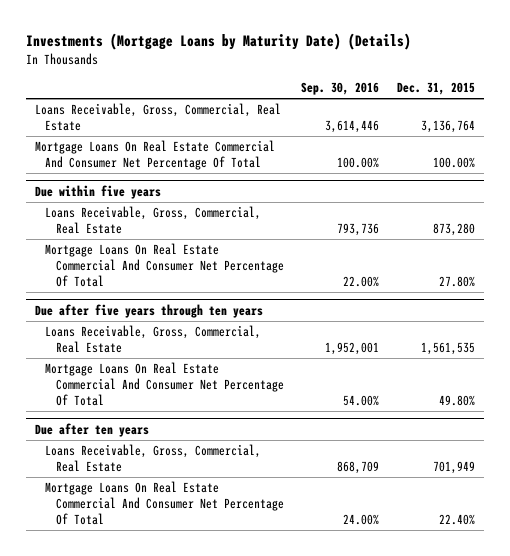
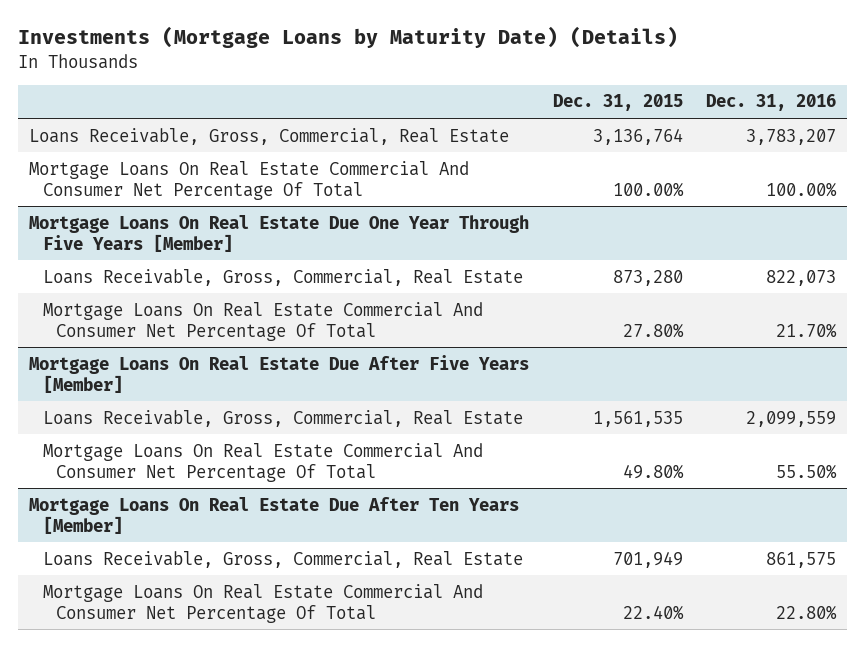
- | Sep. 30, 2016 | Dec. 31, 2015
+ | Dec. 31, 2015 | Dec. 31, 2016
- Due within five years
+ Mortgage Loans On Real Estate Due One Year Through Five Years [Member]
- Due after five years through ten years
+ Mortgage Loans On Real Estate Due After Five Years [Member]
- Due after ten years
+ Mortgage Loans On Real Estate Due After Ten Years [Member]

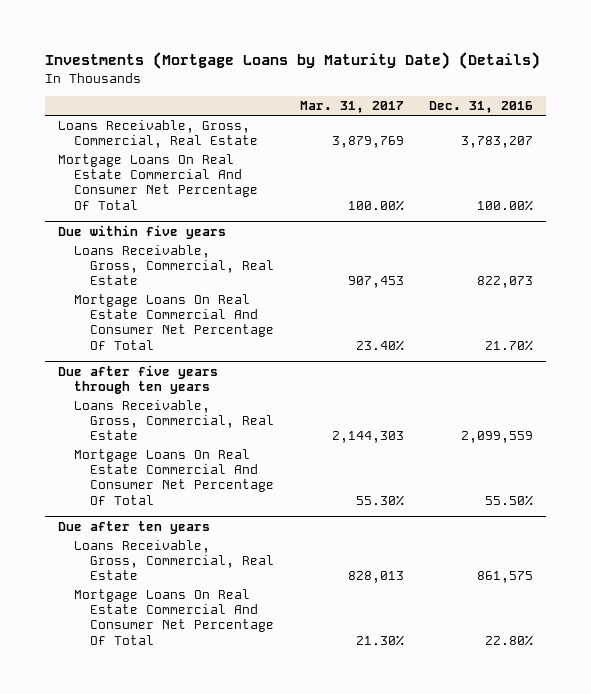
- | Dec. 31, 2015 | Dec. 31, 2016
+ | Mar. 31, 2017 | Dec. 31, 2016
- Mortgage Loans On Real Estate Due One Year Through Five Years [Member]
+ Due within five years
- Mortgage Loans On Real Estate Due After Five Years [Member]
+ Due after five years through ten years
- Mortgage Loans On Real Estate Due After Ten Years [Member]
+ Due after ten years

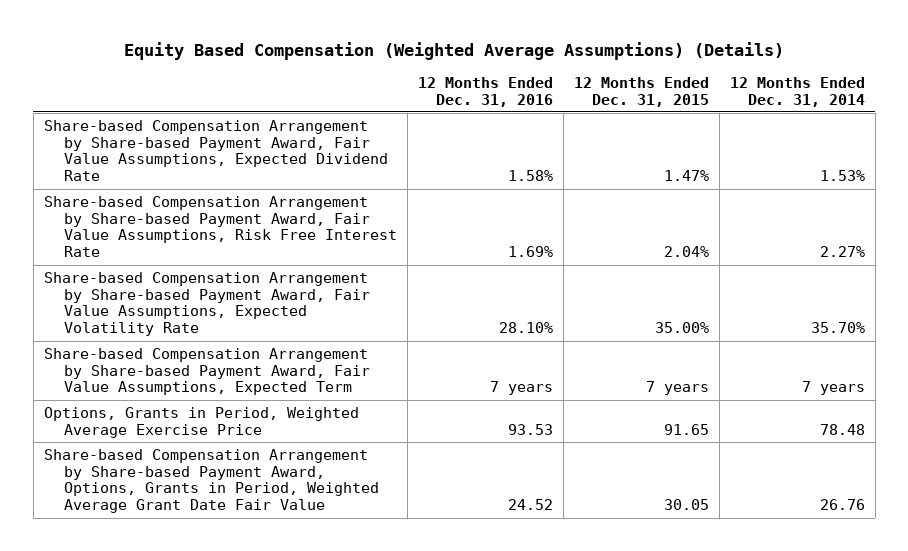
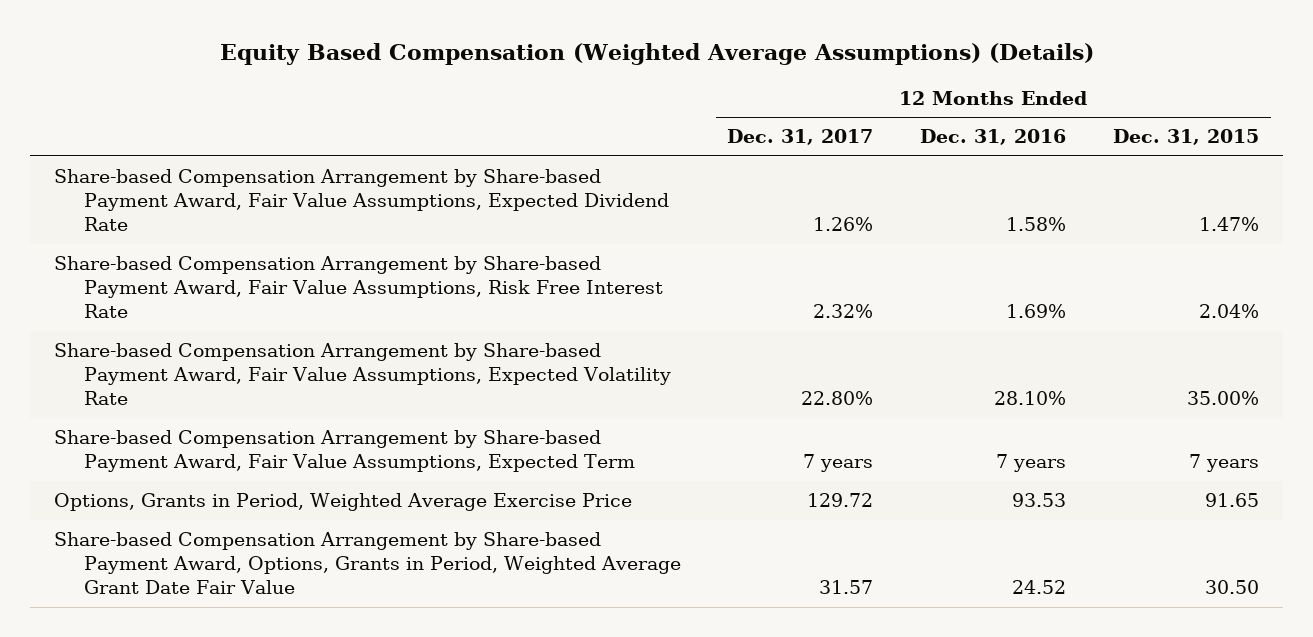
- | 12 Months Ended Dec. 31, 2016 | 12 Months Ended Dec. 31, 2015 | 12 Months Ended Dec. 31, 2014
+ | 12 Months Ended Dec. 31, 2017 | 12 Months Ended Dec. 31, 2016 | 12 Months Ended Dec. 31, 2015
- Share-based Compensation Arrangement by Share-based Payment Award, Options, Grants in Period, Weighted Average Grant Date Fair Value | 24.52 | 30.05 | 26.76
+ Share-based Compensation Arrangement by Share-based Payment Award, Options, Grants in Period, Weighted Average Grant Date Fair Value | 31.57 | 24.52 | 30.50

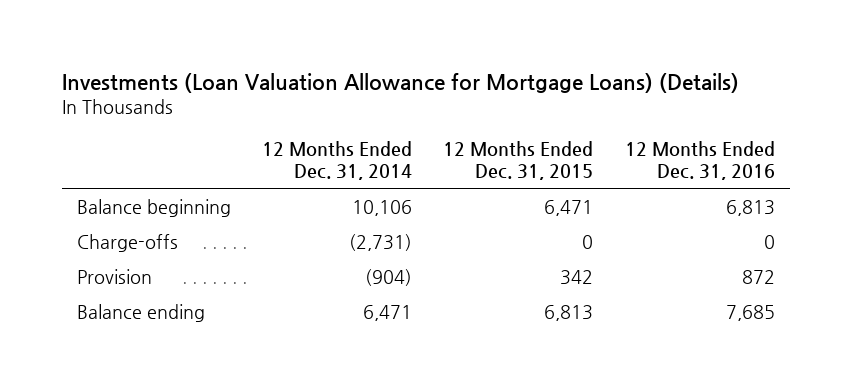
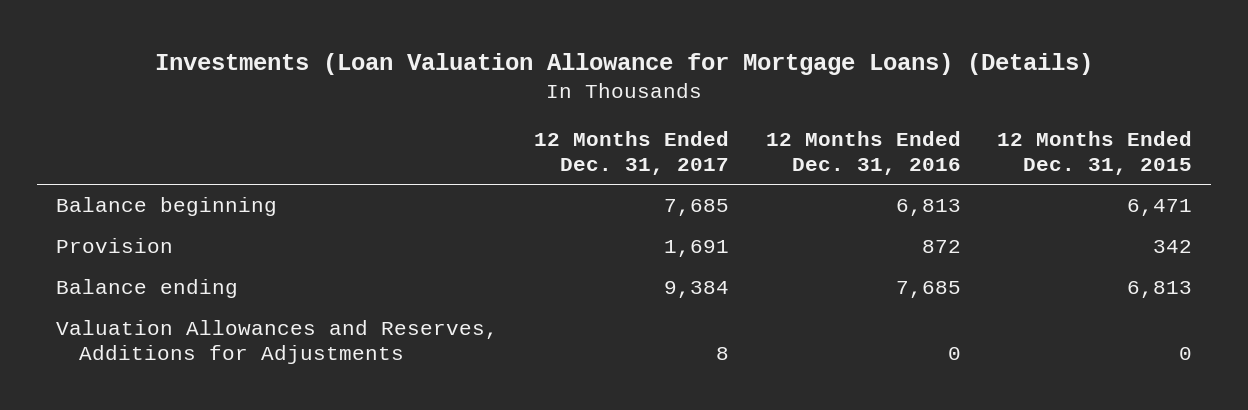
- | 12 Months Ended Dec. 31, 2014 | 12 Months Ended Dec. 31, 2015 | 12 Months Ended Dec. 31, 2016
+ | 12 Months Ended Dec. 31, 2017 | 12 Months Ended Dec. 31, 2016 | 12 Months Ended Dec. 31, 2015
- Charge-offs | (2,731) | 0 | 0
+ Valuation Allowances and Reserves, Additions for Adjustments | 8 | 0 | 0

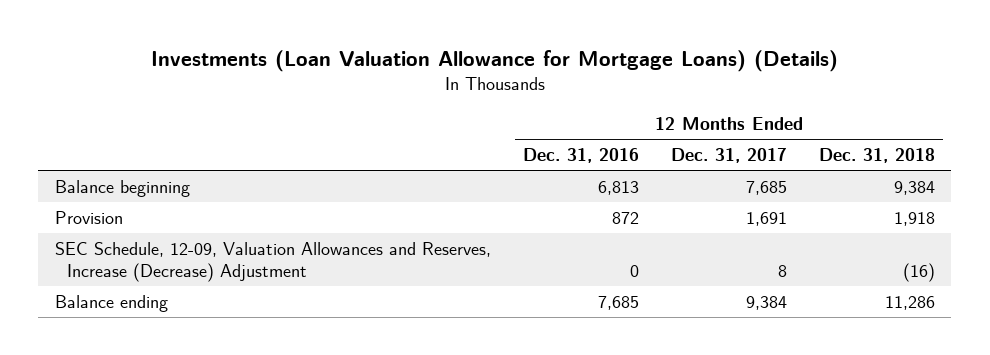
- | 12 Months Ended Dec. 31, 2017 | 12 Months Ended Dec. 31, 2016 | 12 Months Ended Dec. 31, 2015
+ | 12 Months Ended Dec. 31, 2016 | 12 Months Ended Dec. 31, 2017 | 12 Months Ended Dec. 31, 2018
+ SEC Schedule, 12-09, Valuation Allowances and Reserves, Increase (Decrease) Adjustment | 0 | 8 | (16)
- Valuation Allowances and Reserves, Additions for Adjustments | 8 | 0 | 0

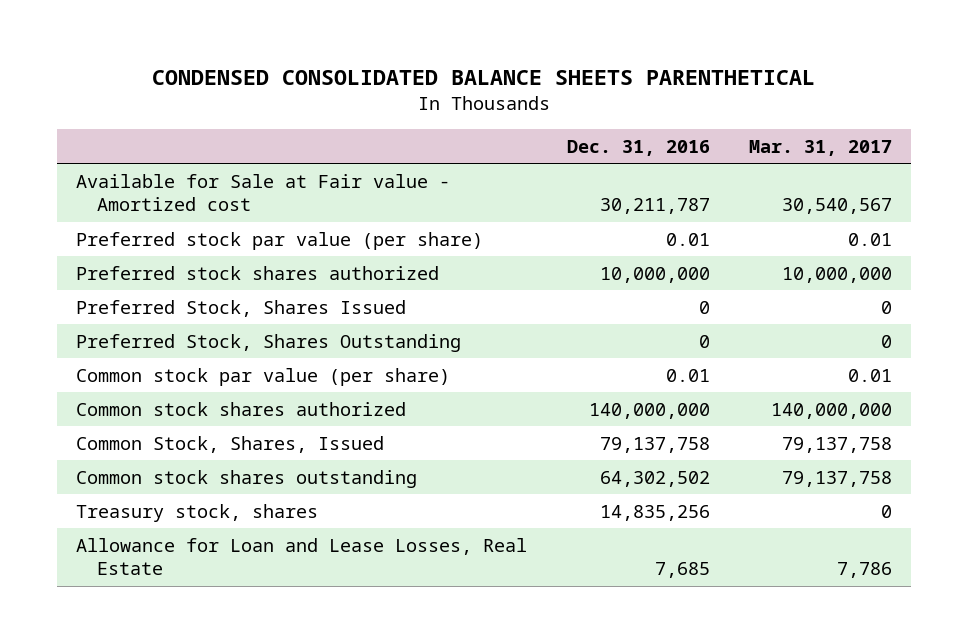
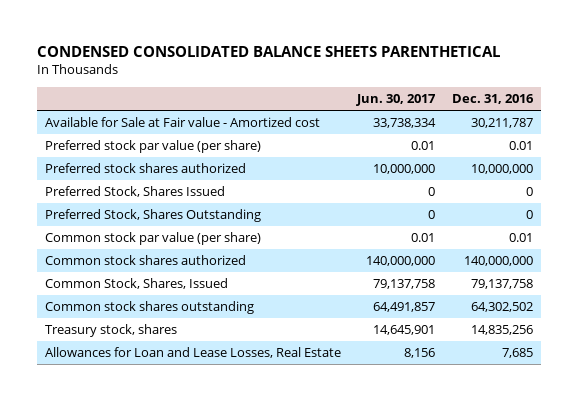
- | Dec. 31, 2016 | Mar. 31, 2017
+ | Jun. 30, 2017 | Dec. 31, 2016
- Allowance for Loan and Lease Losses, Real Estate | 7,685 | 7,786
+ Allowances for Loan and Lease Losses, Real Estate | 8,156 | 7,685

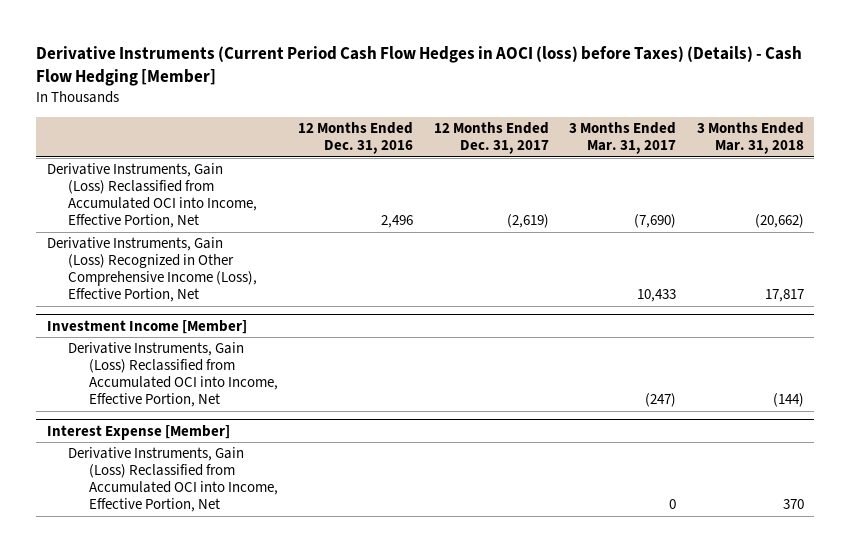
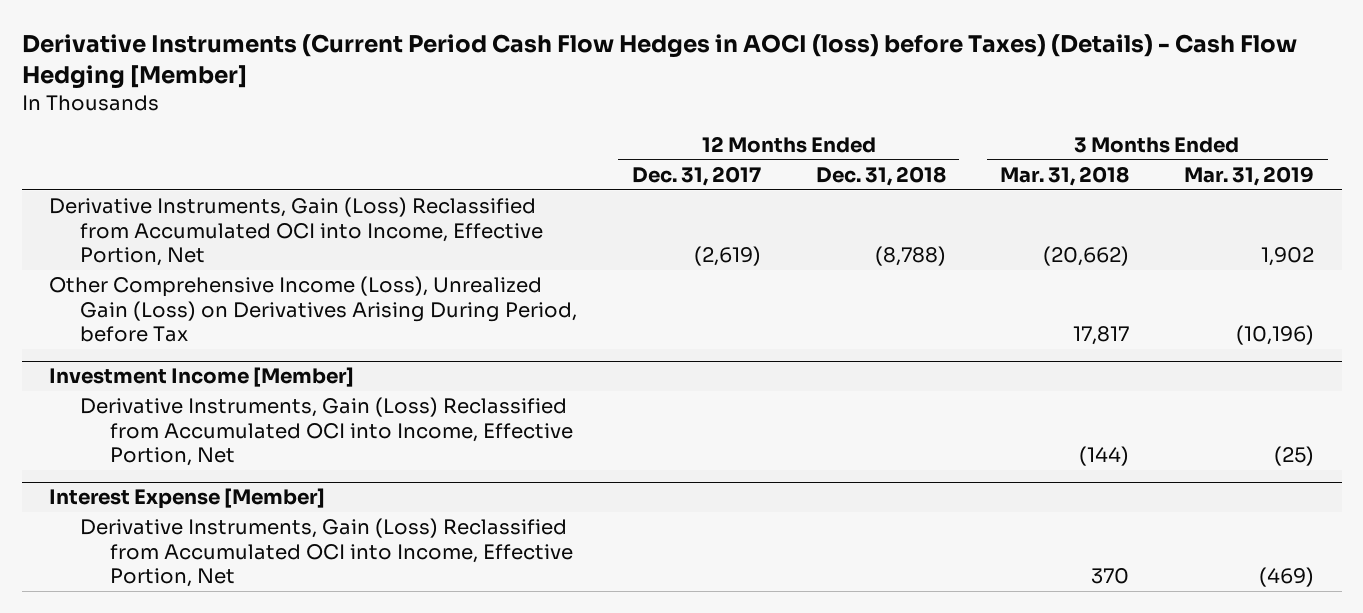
- | 12 Months Ended Dec. 31, 2016 | 12 Months Ended Dec. 31, 2017 | 3 Months Ended Mar. 31, 2017 | 3 Months Ended Mar. 31, 2018
+ | 12 Months Ended Dec. 31, 2017 | 12 Months Ended Dec. 31, 2018 | 3 Months Ended Mar. 31, 2018 | 3 Months Ended Mar. 31, 2019
- Derivative Instruments, Gain (Loss) Recognized in Other Comprehensive Income (Loss), Effective Portion, Net | | | 10,433 | 17,817
+ Other Comprehensive Income (Loss), Unrealized Gain (Loss) on Derivatives Arising During Period, before Tax | | | 17,817 | (10,196)

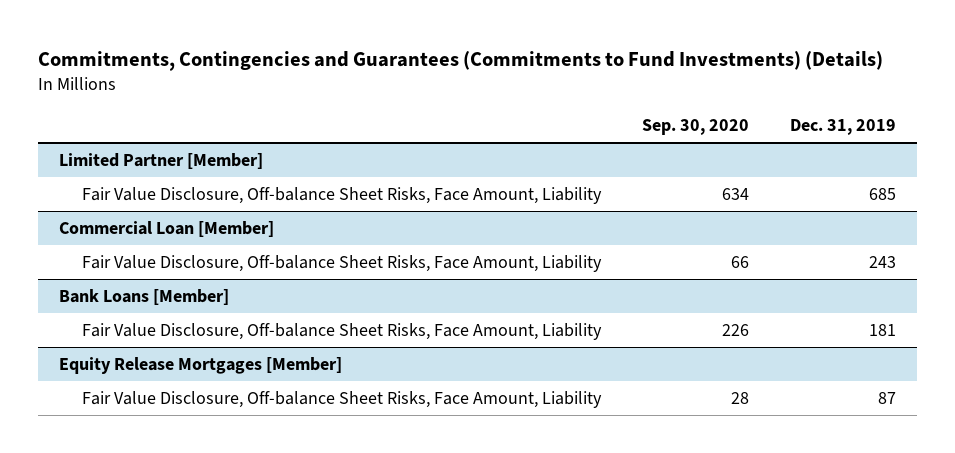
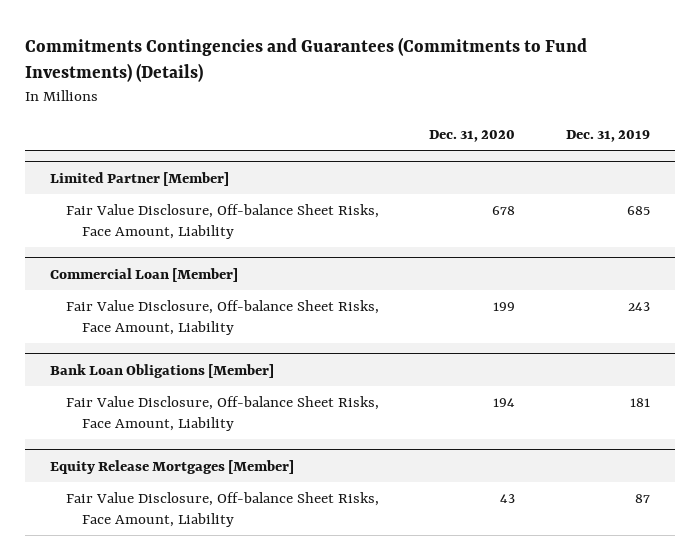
- Commitments, Contingencies and Guarantees (Commitments to Fund Investments) (Details)
+ Commitments Contingencies and Guarantees (Commitments to Fund Investments) (Details)
- | Sep. 30, 2020 | Dec. 31, 2019
+ | Dec. 31, 2020 | Dec. 31, 2019
- Bank Loans [Member]
+ Bank Loan Obligations [Member]

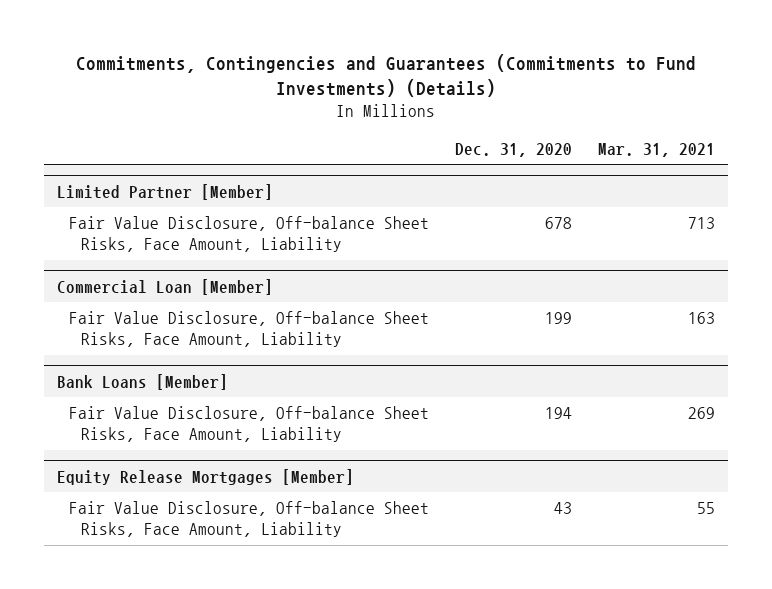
- Commitments Contingencies and Guarantees (Commitments to Fund Investments) (Details)
+ Commitments, Contingencies and Guarantees (Commitments to Fund Investments) (Details)
- | Dec. 31, 2020 | Dec. 31, 2019
+ | Dec. 31, 2020 | Mar. 31, 2021
- Bank Loan Obligations [Member]
+ Bank Loans [Member]

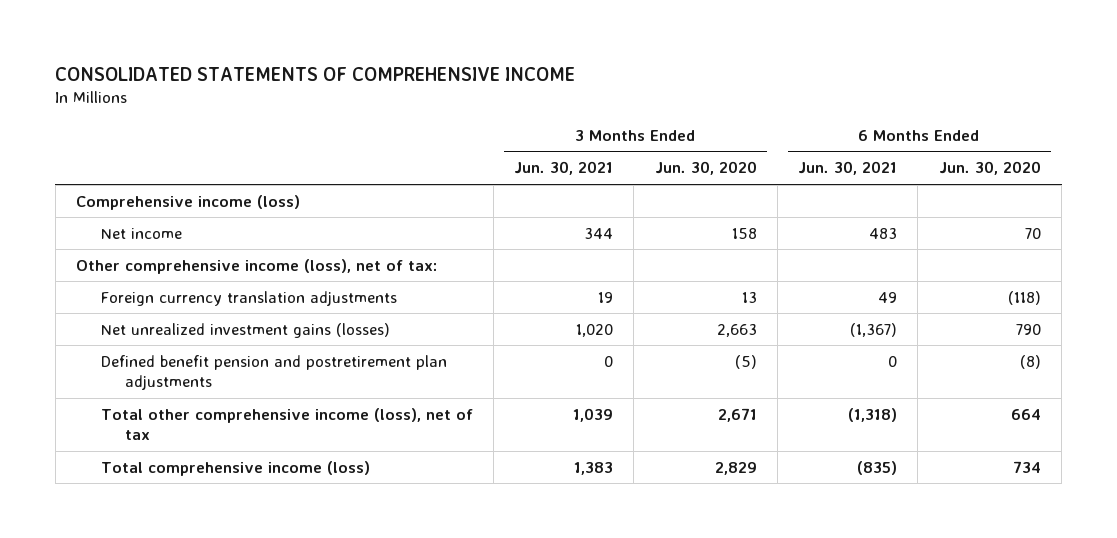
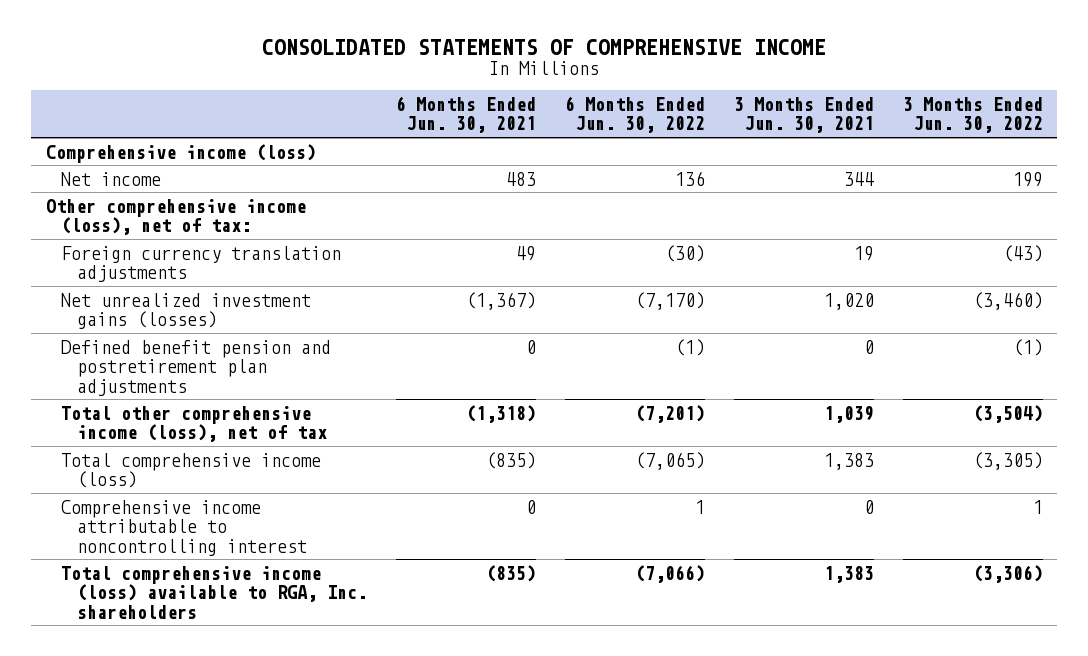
- | 3 Months Ended Jun. 30, 2021 | 3 Months Ended Jun. 30, 2020 | 6 Months Ended Jun. 30, 2021 | 6 Months Ended Jun. 30, 2020
+ | 6 Months Ended Jun. 30, 2021 | 6 Months Ended Jun. 30, 2022 | 3 Months Ended Jun. 30, 2021 | 3 Months Ended Jun. 30, 2022
+ Comprehensive income attributable to noncontrolling interest | 0 | 1 | 0 | 1
+ Total comprehensive income (loss) available to RGA, Inc. shareholders | (835) | (7,066) | 1,383 | (3,306)

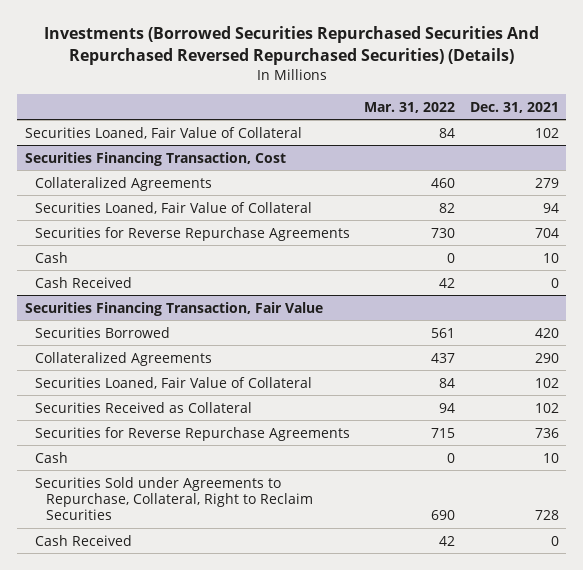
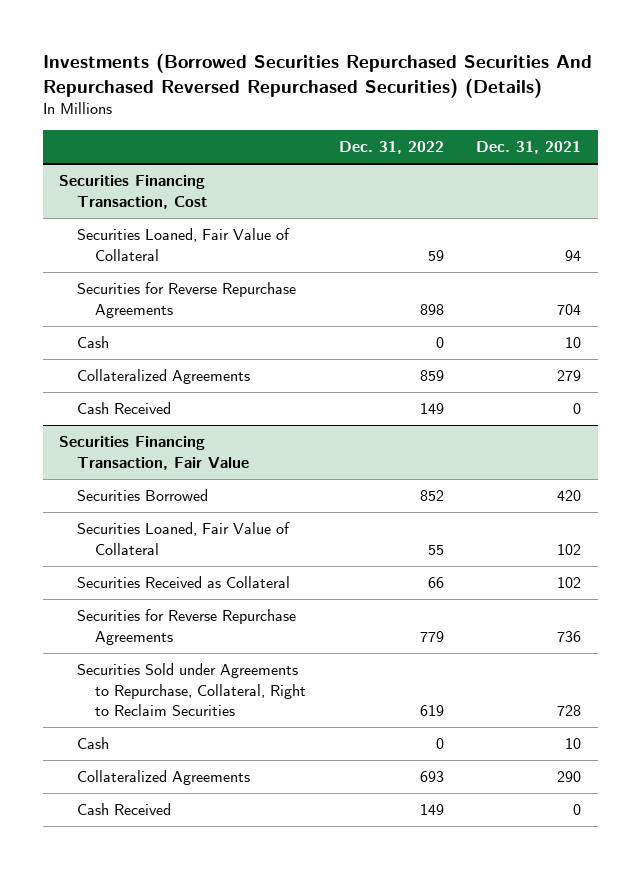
- | Mar. 31, 2022 | Dec. 31, 2021
+ | Dec. 31, 2022 | Dec. 31, 2021
- Securities Loaned, Fair Value of Collateral | 84 | 102
@ Securities Financing Transaction, Cost
moved down: Collateralized Agreements | 859 | 279
@ Securities Financing Transaction, Fair Value
moved down: Cash | 0 | 10
moved down: Collateralized Agreements | 693 | 290

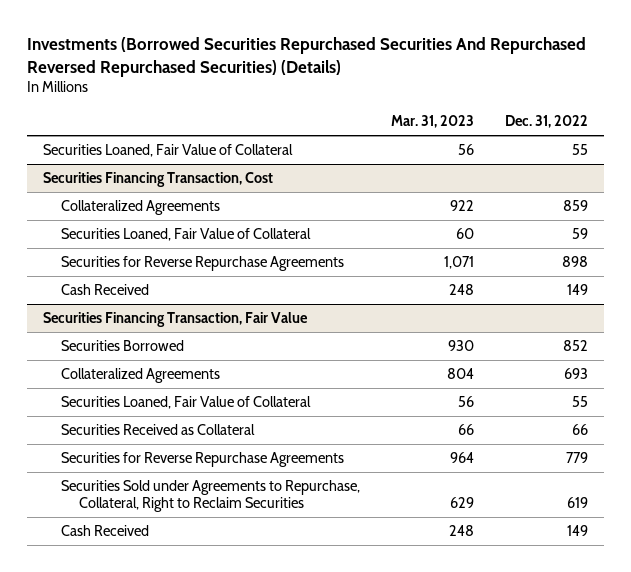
- | Dec. 31, 2022 | Dec. 31, 2021
+ | Mar. 31, 2023 | Dec. 31, 2022
+ Securities Loaned, Fair Value of Collateral | 56 | 55
@ Securities Financing Transaction, Cost
moved up: Collateralized Agreements | 922 | 859
- Cash | 0 | 10
@ Securities Financing Transaction, Fair Value
moved up: Collateralized Agreements | 804 | 693
- Cash | 0 | 10

